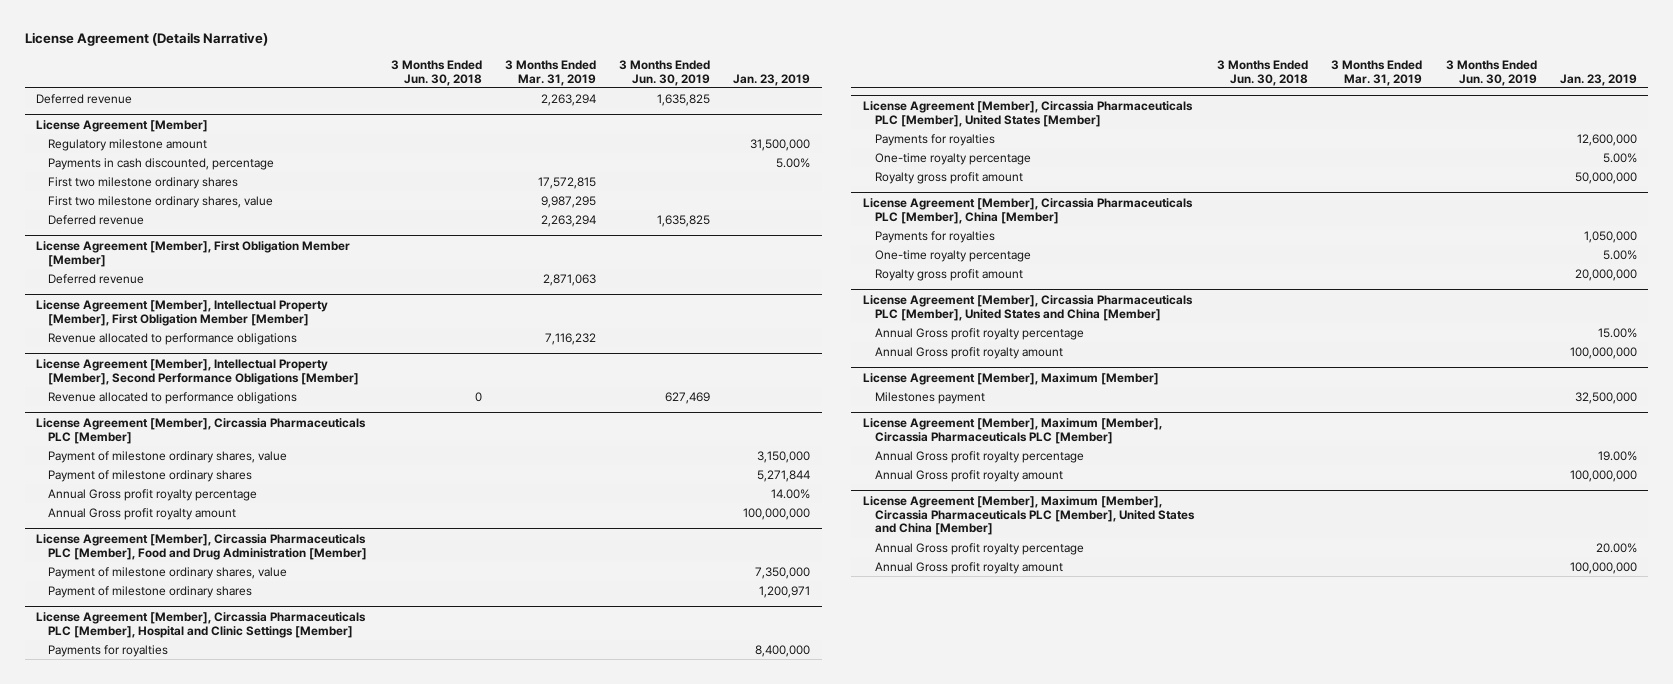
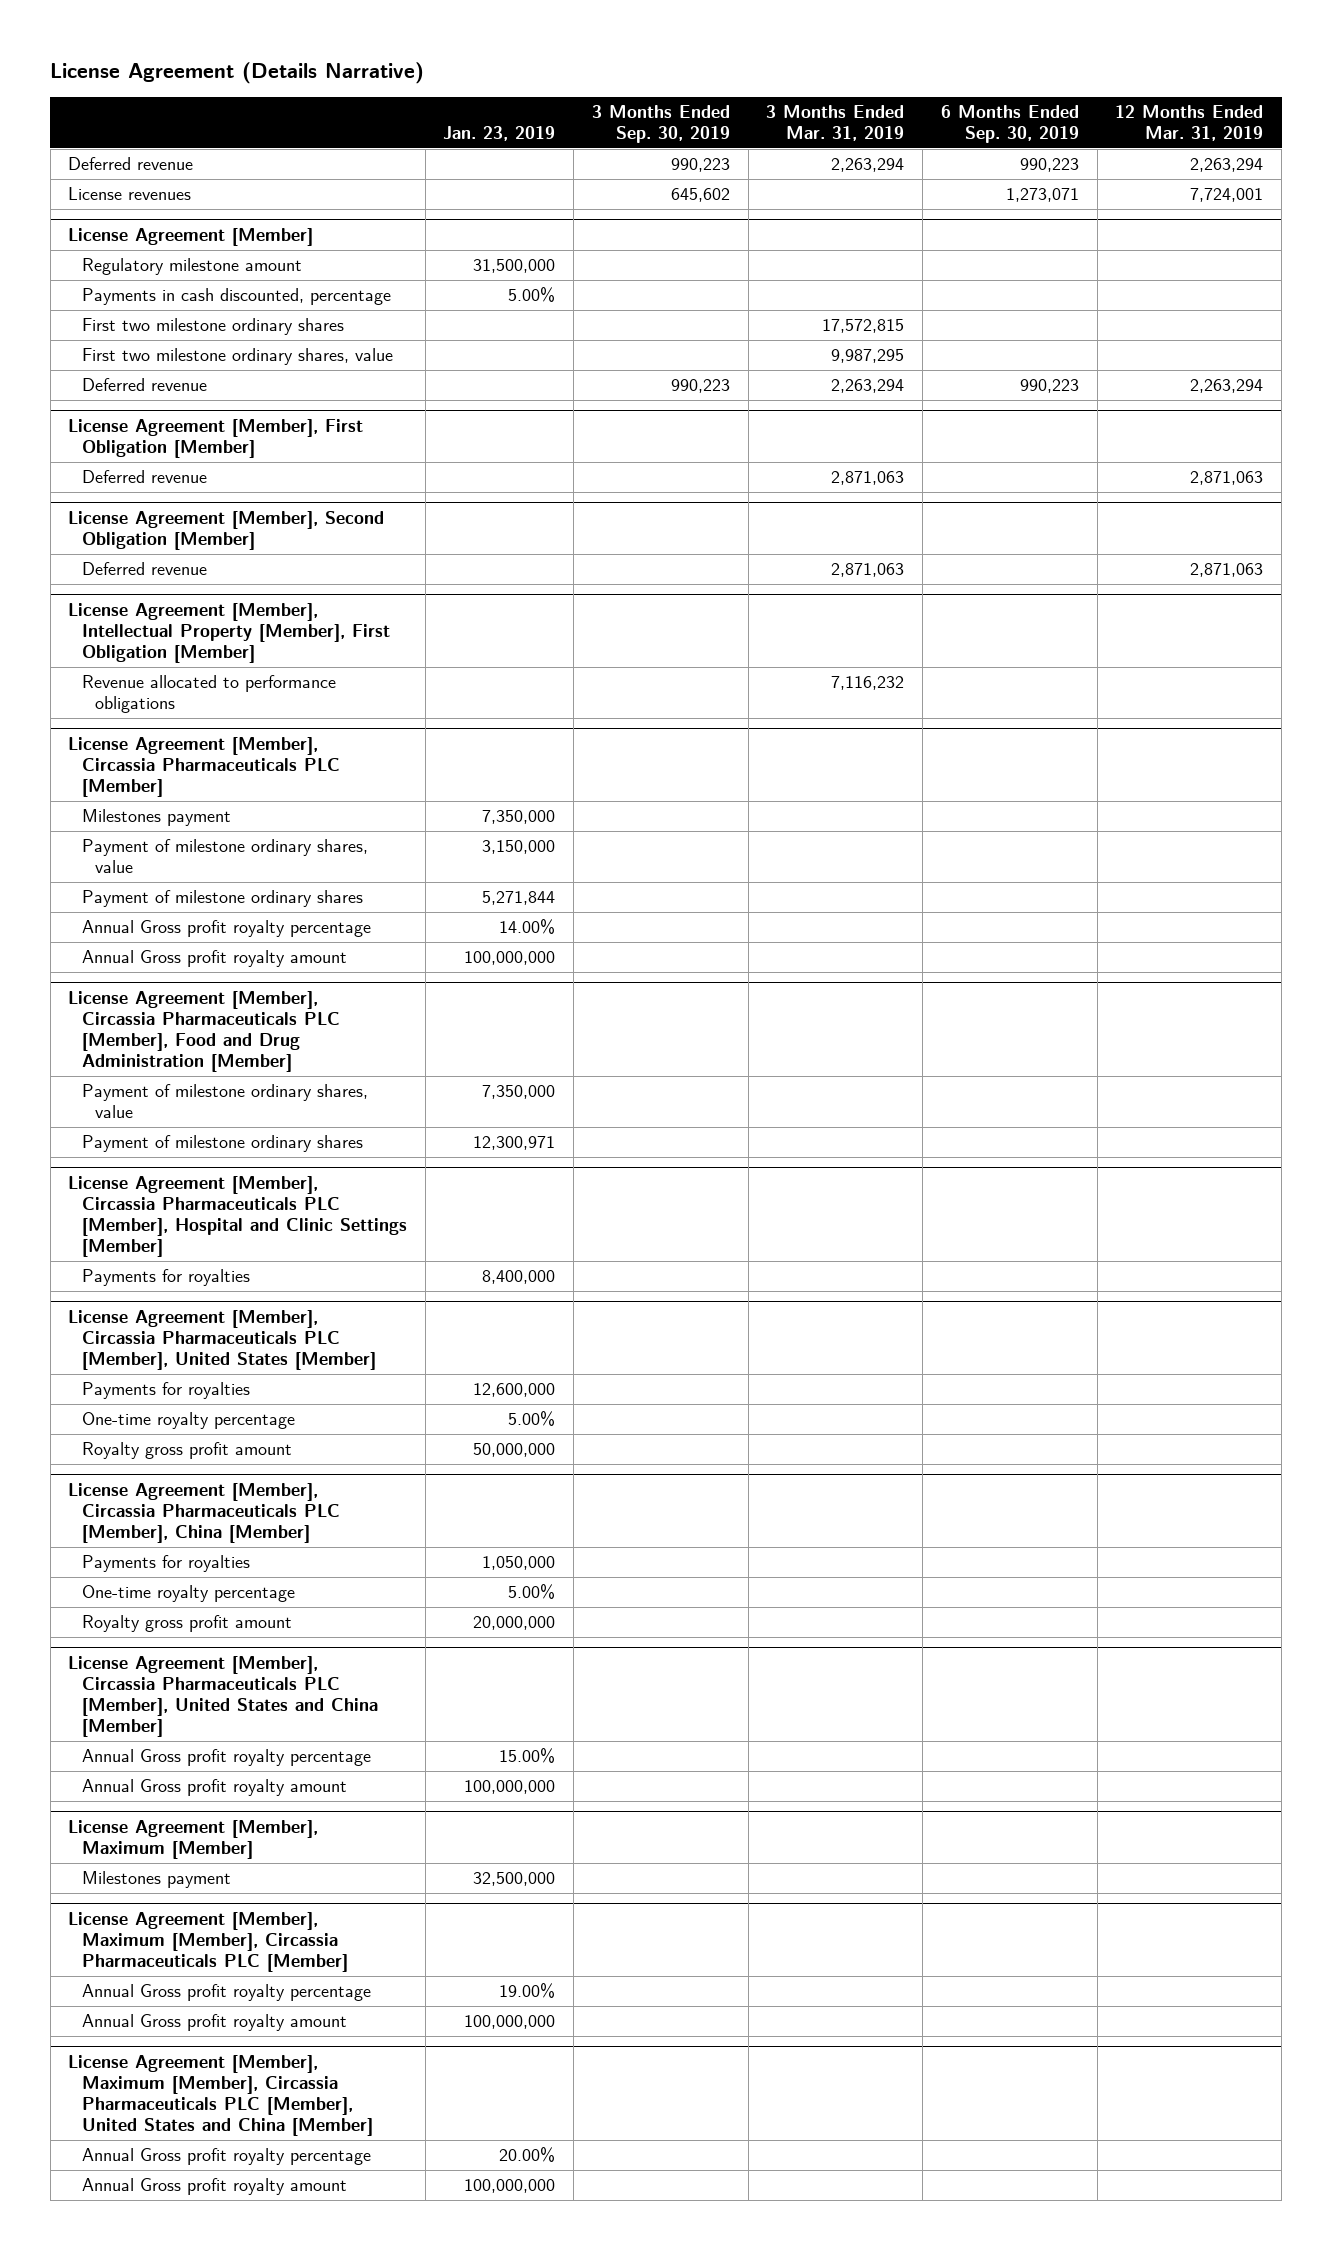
- | 3 Months Ended Jun. 30, 2018 | 3 Months Ended Mar. 31, 2019 | 3 Months Ended Jun. 30, 2019 | Jan. 23, 2019
+ | Jan. 23, 2019 | 3 Months Ended Sep. 30, 2019 | 3 Months Ended Mar. 31, 2019 | 6 Months Ended Sep. 30, 2019 | 12 Months Ended Mar. 31, 2019
+ License revenues | | 645,602 | | 1,273,071 | 7,724,001
- License Agreement [Member], First Obligation Member [Member]
+ License Agreement [Member], First Obligation [Member]
- License Agreement [Member], Intellectual Property [Member], First Obligation Member [Member]
+ License Agreement [Member], Second Obligation [Member]
+ Deferred revenue | | | 2,871,063 | | 2,871,063
+ License Agreement [Member], Intellectual Property [Member], First Obligation [Member]
- License Agreement [Member], Intellectual Property [Member], Second Performance Obligations [Member]
- Revenue allocated to performance obligations | 0 | | 627,469 |
@ License Agreement [Member], Circassia Pharmaceuticals PLC [Member]
+ Milestones payment | 7,350,000 | | | |
@ License Agreement [Member], Circassia Pharmaceuticals PLC [Member], Food and Drug Administration [Member]
- Payment of milestone ordinary shares | | | | 1,200,971
+ Payment of milestone ordinary shares | 12,300,971 | | | |

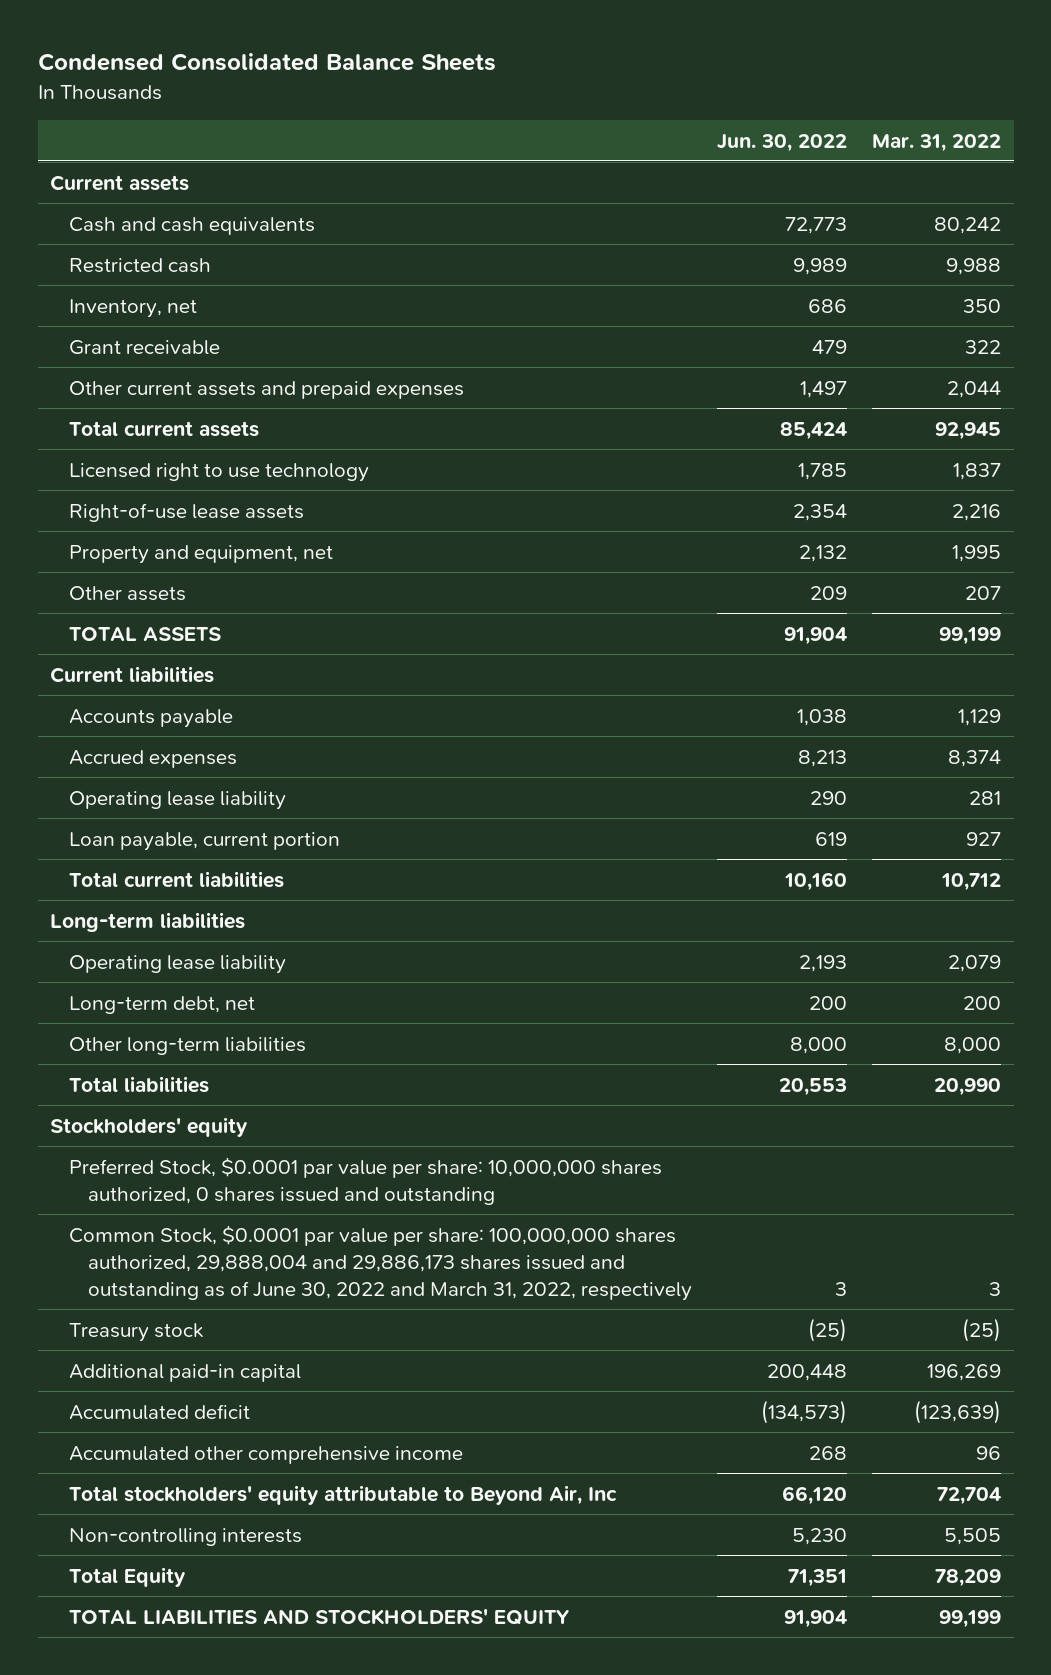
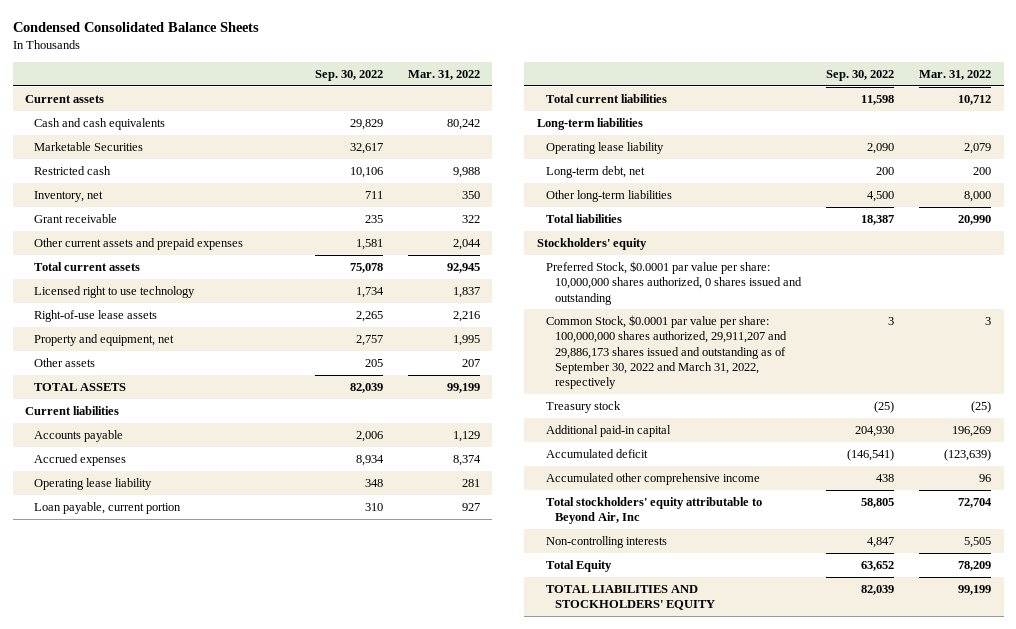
- | Jun. 30, 2022 | Mar. 31, 2022
+ | Sep. 30, 2022 | Mar. 31, 2022
+ Marketable Securities | 32,617 |
- Common Stock, $0.0001 par value per share: 100,000,000 shares authorized, 29,888,004 and 29,886,173 shares issued and outstanding as of June 30, 2022 and March 31, 2022, respectively | 3 | 3
+ Common Stock, $0.0001 par value per share: 100,000,000 shares authorized, 29,911,207 and 29,886,173 shares issued and outstanding as of September 30, 2022 and March 31, 2022, respectively | 3 | 3

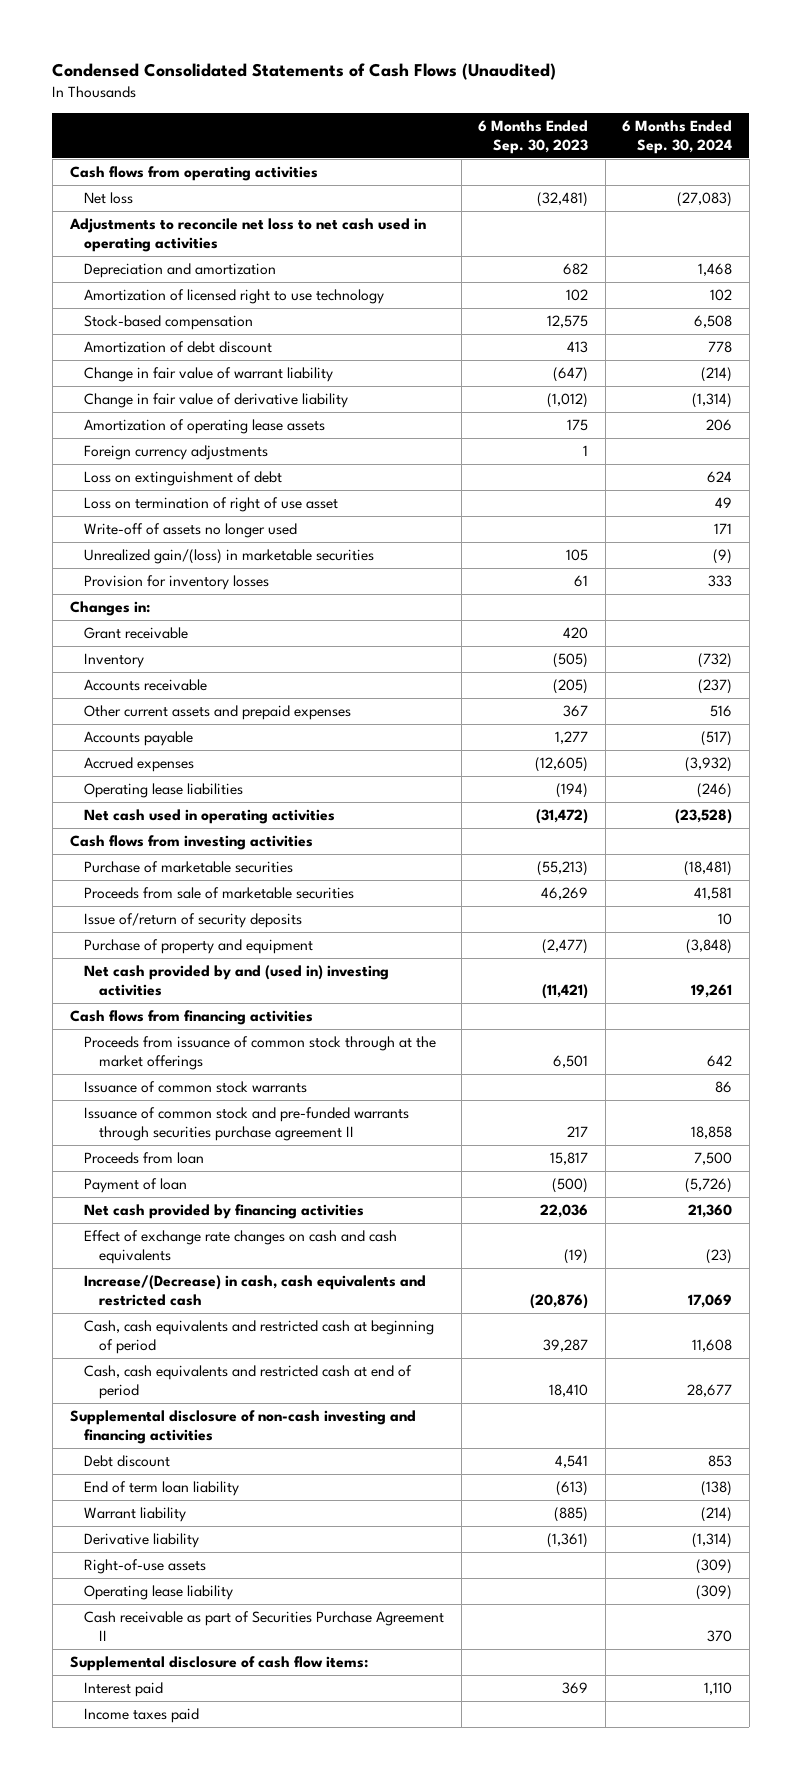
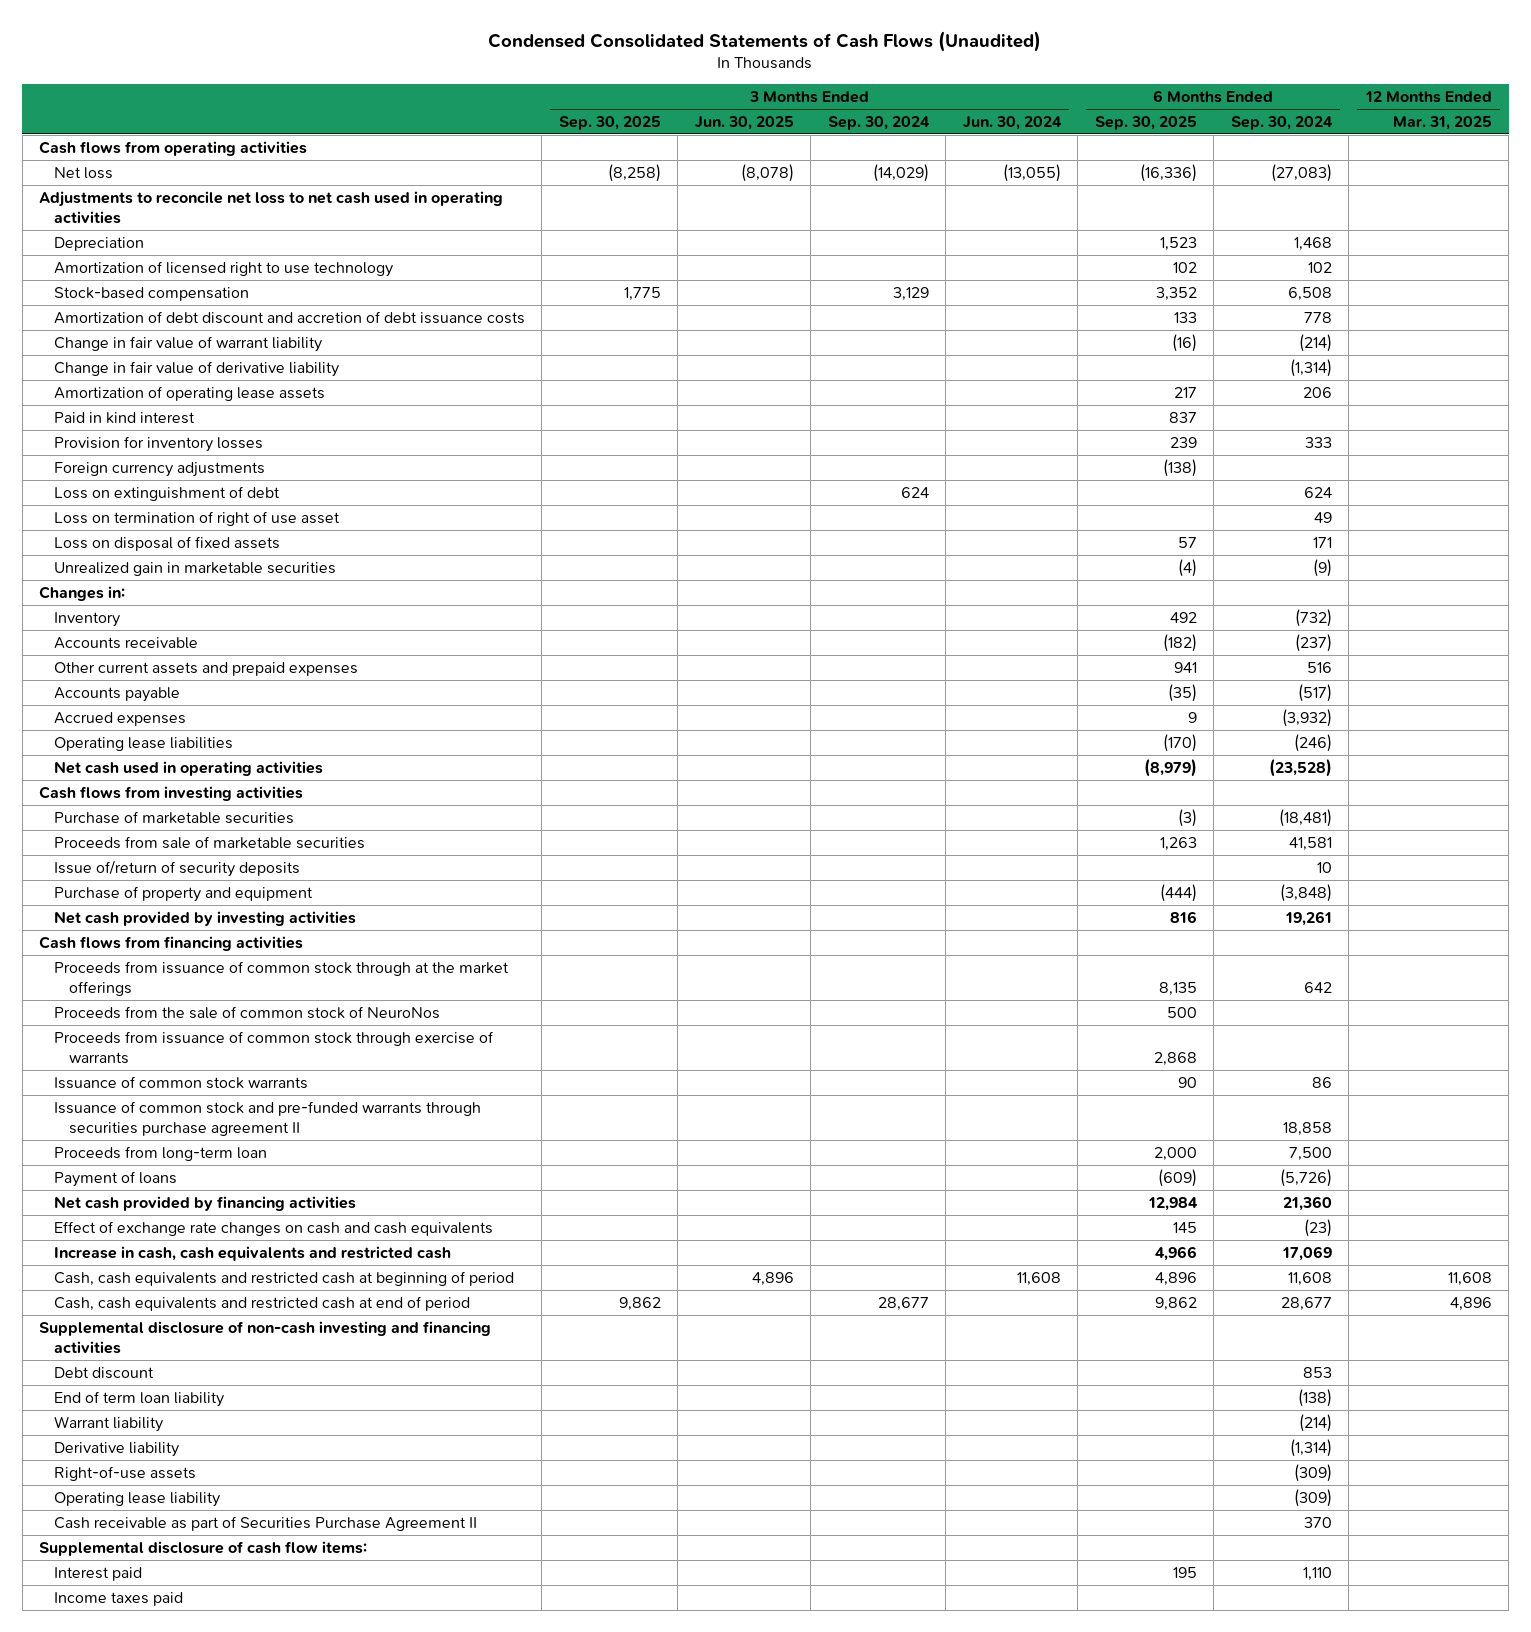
- | 6 Months Ended Sep. 30, 2023 | 6 Months Ended Sep. 30, 2024
+ | 3 Months Ended Sep. 30, 2025 | 3 Months Ended Jun. 30, 2025 | 3 Months Ended Sep. 30, 2024 | 3 Months Ended Jun. 30, 2024 | 6 Months Ended Sep. 30, 2025 | 6 Months Ended Sep. 30, 2024 | 12 Months Ended Mar. 31, 2025
- Depreciation and amortization | 682 | 1,468
+ Depreciation | | | | | 1,523 | 1,468 |
- Amortization of debt discount | 413 | 778
+ Amortization of debt discount and accretion of debt issuance costs | | | | | 133 | 778 |
+ Paid in kind interest | | | | | 837 | |
moved up: Provision for inventory losses | | | | | 239 | 333 |
- Write-off of assets no longer used | | 171
- Unrealized gain/(loss) in marketable securities | 105 | (9)
+ Loss on disposal of fixed assets | | | | | 57 | 171 |
+ Unrealized gain in marketable securities | | | | | (4) | (9) |
- Grant receivable | 420 |
- Net cash provided by and (used in) investing activities | (11,421) | 19,261
+ Net cash provided by investing activities | | | | | 816 | 19,261 |
+ Proceeds from the sale of common stock of NeuroNos | | | | | 500 | |
+ Proceeds from issuance of common stock through exercise of warrants | | | | | 2,868 | |
- Proceeds from loan | 15,817 | 7,500
- Payment of loan | (500) | (5,726)
+ Proceeds from long-term loan | | | | | 2,000 | 7,500 |
+ Payment of loans | | | | | (609) | (5,726) |
- Increase/(Decrease) in cash, cash equivalents and restricted cash | (20,876) | 17,069
+ Increase in cash, cash equivalents and restricted cash | | | | | 4,966 | 17,069 |

